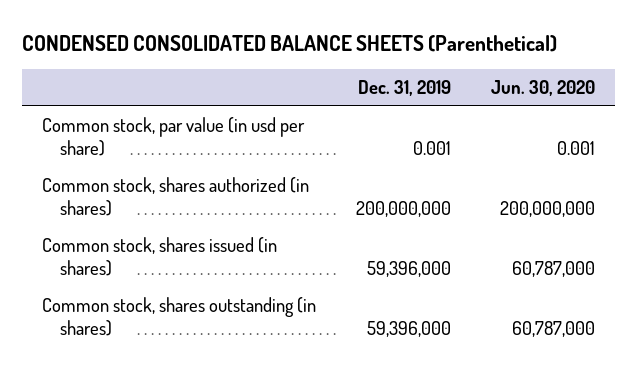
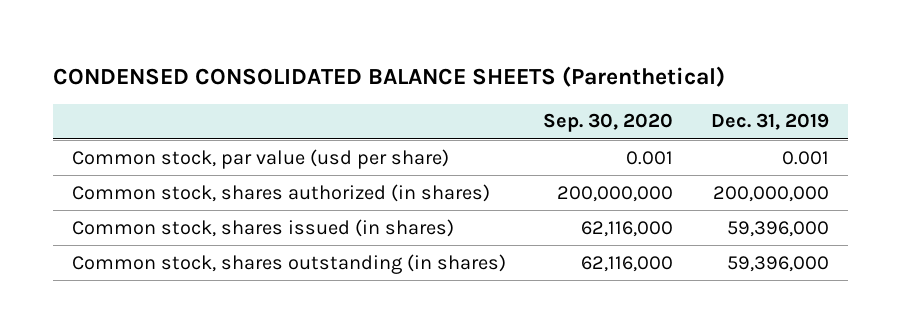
- | Dec. 31, 2019 | Jun. 30, 2020
+ | Sep. 30, 2020 | Dec. 31, 2019
- Common stock, par value (in usd per share) | 0.001 | 0.001
+ Common stock, par value (usd per share) | 0.001 | 0.001

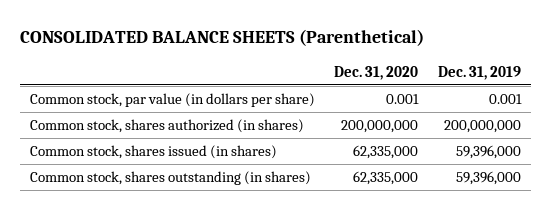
- CONDENSED CONSOLIDATED BALANCE SHEETS (Parenthetical)
+ CONSOLIDATED BALANCE SHEETS (Parenthetical)
- | Sep. 30, 2020 | Dec. 31, 2019
+ | Dec. 31, 2020 | Dec. 31, 2019
- Common stock, par value (usd per share) | 0.001 | 0.001
+ Common stock, par value (in dollars per share) | 0.001 | 0.001

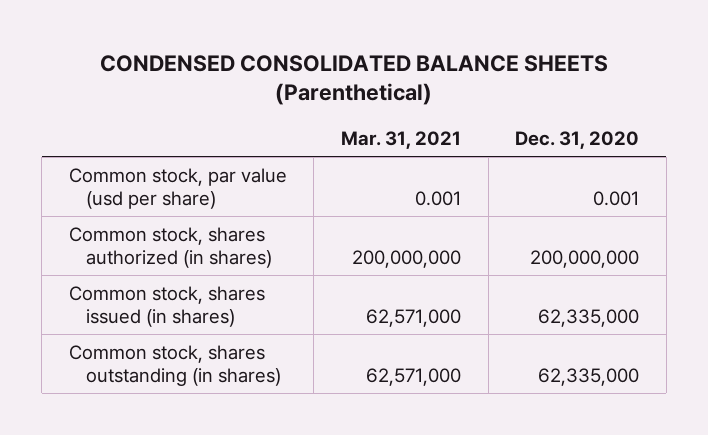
- CONSOLIDATED BALANCE SHEETS (Parenthetical)
+ CONDENSED CONSOLIDATED BALANCE SHEETS (Parenthetical)
- | Dec. 31, 2020 | Dec. 31, 2019
+ | Mar. 31, 2021 | Dec. 31, 2020
- Common stock, par value (in dollars per share) | 0.001 | 0.001
+ Common stock, par value (usd per share) | 0.001 | 0.001

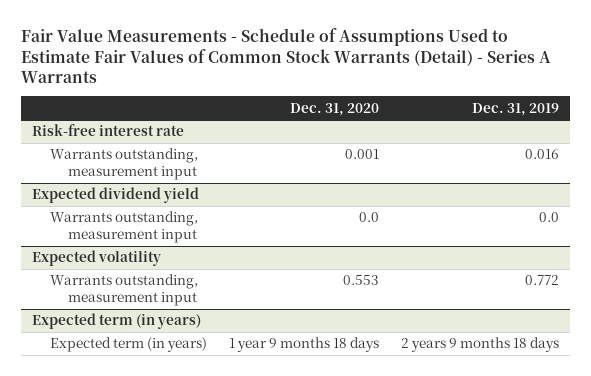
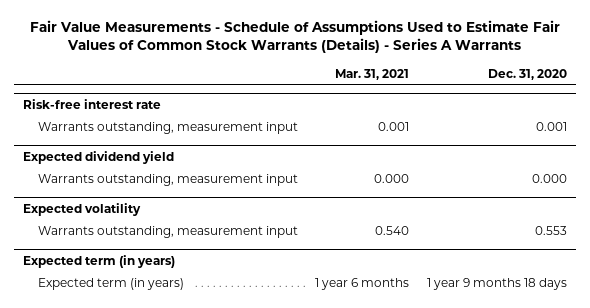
- Fair Value Measurements - Schedule of Assumptions Used to Estimate Fair Values of Common Stock Warrants (Detail) - Series A Warrants
+ Fair Value Measurements - Schedule of Assumptions Used to Estimate Fair Values of Common Stock Warrants (Details) - Series A Warrants
- | Dec. 31, 2020 | Dec. 31, 2019
+ | Mar. 31, 2021 | Dec. 31, 2020
@ Expected dividend yield
- Warrants outstanding, measurement input | 0.0 | 0.0
+ Warrants outstanding, measurement input | 0.000 | 0.000

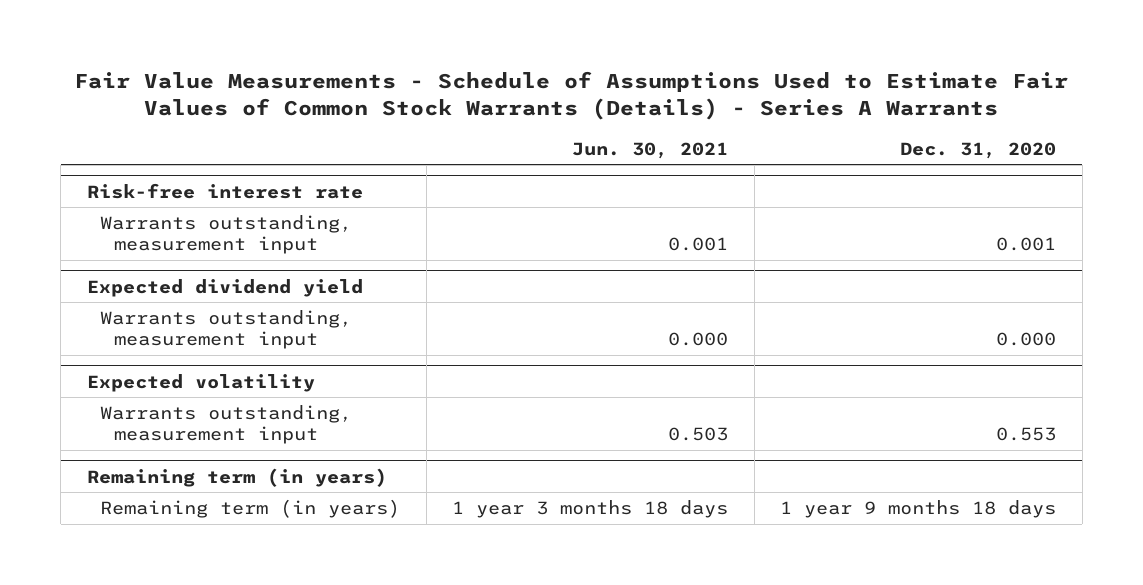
- | Mar. 31, 2021 | Dec. 31, 2020
+ | Jun. 30, 2021 | Dec. 31, 2020
- Expected term (in years)
- Expected term (in years) | 1 year 6 months | 1 year 9 months 18 days
+ Remaining term (in years)
+ Remaining term (in years) | 1 year 3 months 18 days | 1 year 9 months 18 days

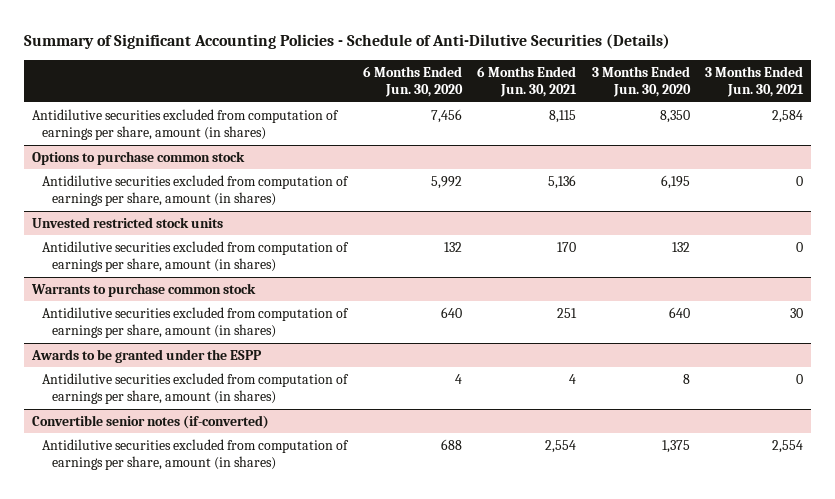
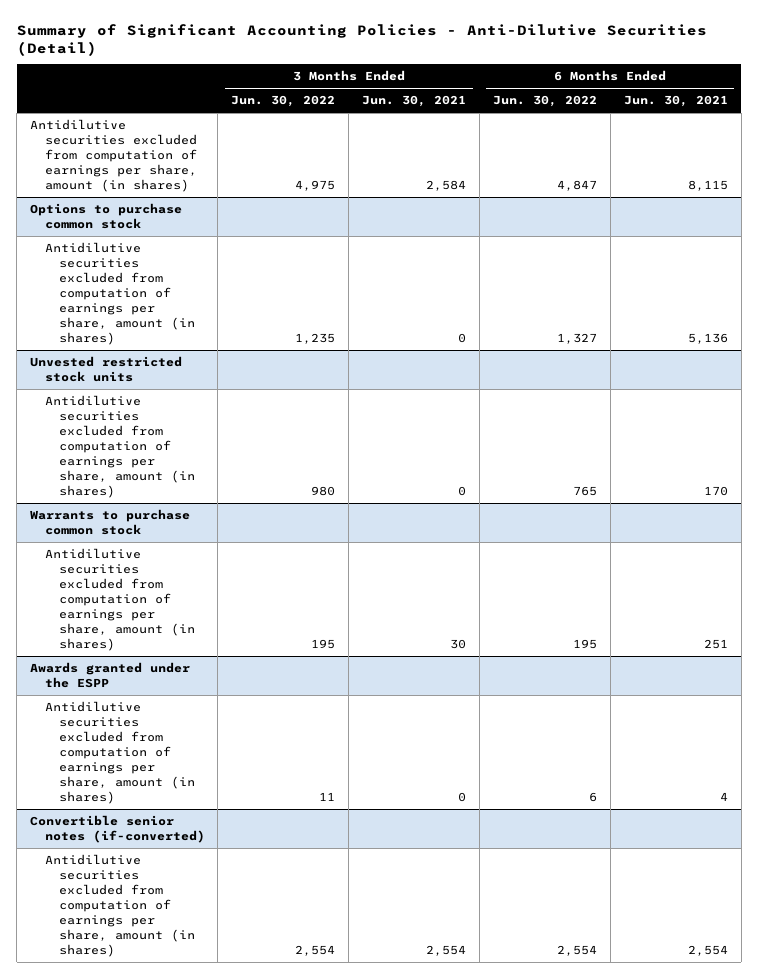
- Summary of Significant Accounting Policies - Schedule of Anti-Dilutive Securities (Details)
+ Summary of Significant Accounting Policies - Anti-Dilutive Securities (Detail)
- | 6 Months Ended Jun. 30, 2020 | 6 Months Ended Jun. 30, 2021 | 3 Months Ended Jun. 30, 2020 | 3 Months Ended Jun. 30, 2021
+ | 3 Months Ended Jun. 30, 2022 | 3 Months Ended Jun. 30, 2021 | 6 Months Ended Jun. 30, 2022 | 6 Months Ended Jun. 30, 2021
- Awards to be granted under the ESPP
+ Awards granted under the ESPP

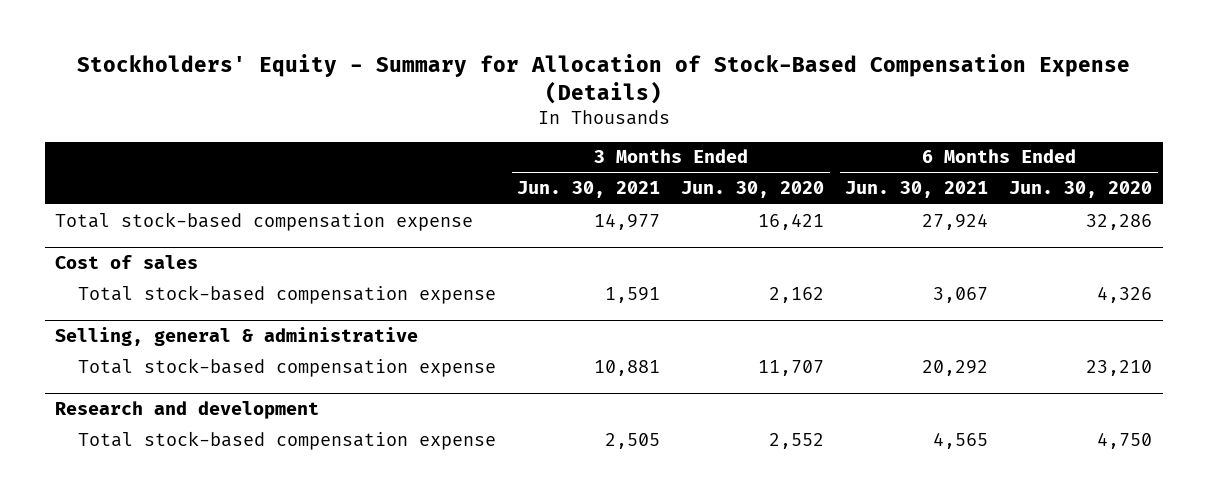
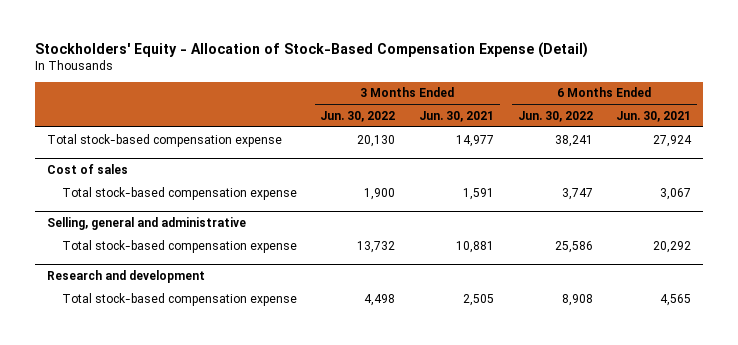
- Stockholders' Equity - Summary for Allocation of Stock-Based Compensation Expense (Details)
+ Stockholders' Equity - Allocation of Stock-Based Compensation Expense (Detail)
- | 3 Months Ended Jun. 30, 2021 | 3 Months Ended Jun. 30, 2020 | 6 Months Ended Jun. 30, 2021 | 6 Months Ended Jun. 30, 2020
+ | 3 Months Ended Jun. 30, 2022 | 3 Months Ended Jun. 30, 2021 | 6 Months Ended Jun. 30, 2022 | 6 Months Ended Jun. 30, 2021
- Selling, general & administrative
+ Selling, general and administrative

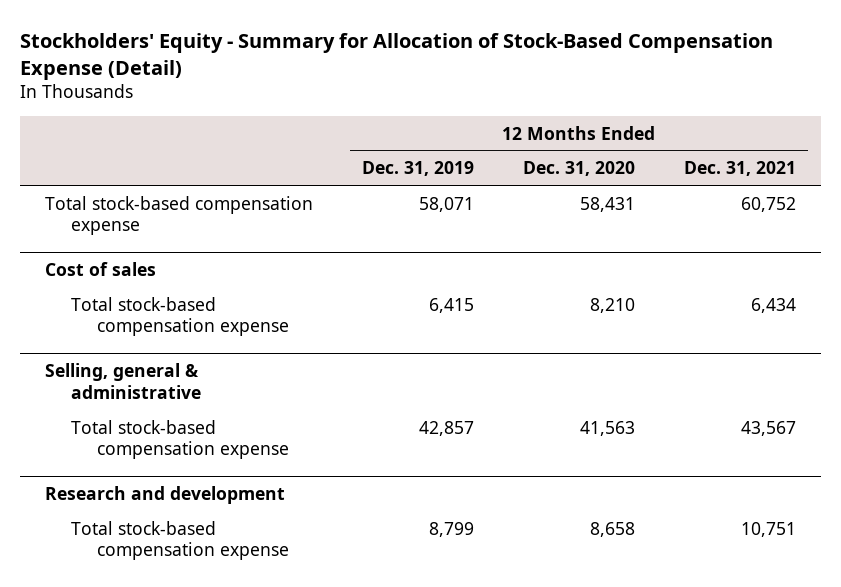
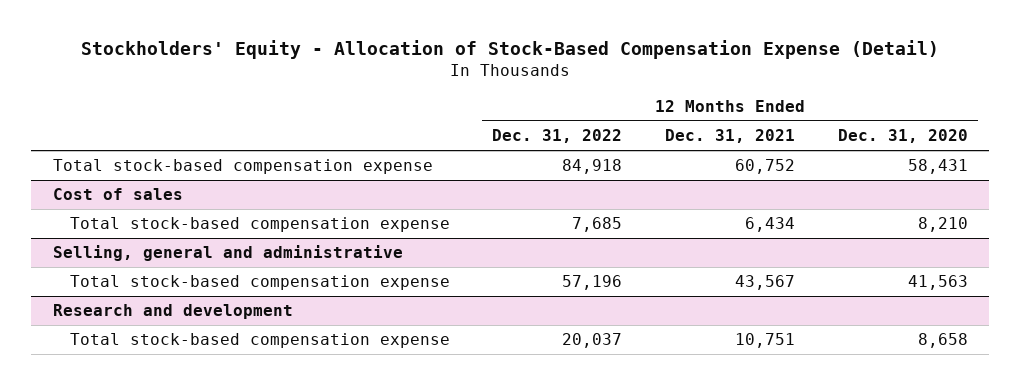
- Stockholders' Equity - Summary for Allocation of Stock-Based Compensation Expense (Detail)
+ Stockholders' Equity - Allocation of Stock-Based Compensation Expense (Detail)
- | 12 Months Ended Dec. 31, 2019 | 12 Months Ended Dec. 31, 2020 | 12 Months Ended Dec. 31, 2021
+ | 12 Months Ended Dec. 31, 2022 | 12 Months Ended Dec. 31, 2021 | 12 Months Ended Dec. 31, 2020
- Selling, general & administrative
+ Selling, general and administrative

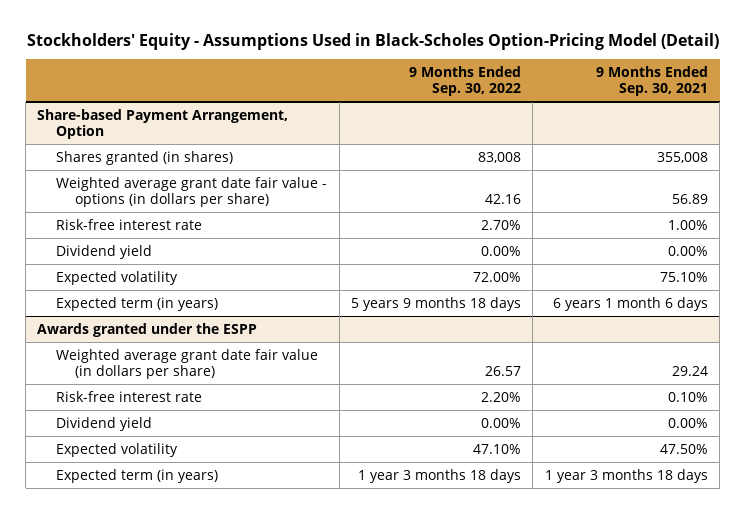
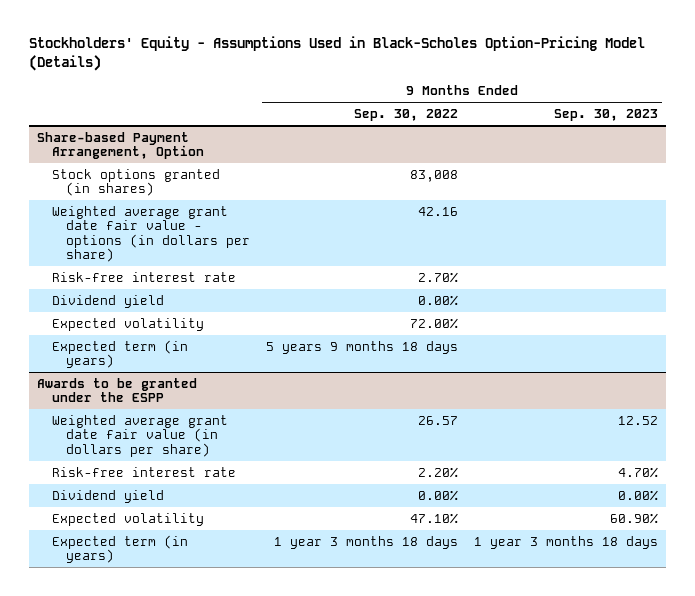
- Stockholders' Equity - Assumptions Used in Black-Scholes Option-Pricing Model (Detail)
+ Stockholders' Equity - Assumptions Used in Black-Scholes Option-Pricing Model (Details)
- | 9 Months Ended Sep. 30, 2022 | 9 Months Ended Sep. 30, 2021
+ | 9 Months Ended Sep. 30, 2022 | 9 Months Ended Sep. 30, 2023
@ Share-based Payment Arrangement, Option
- Shares granted (in shares) | 83,008 | 355,008
+ Stock options granted (in shares) | 83,008 |
- Awards granted under the ESPP
+ Awards to be granted under the ESPP

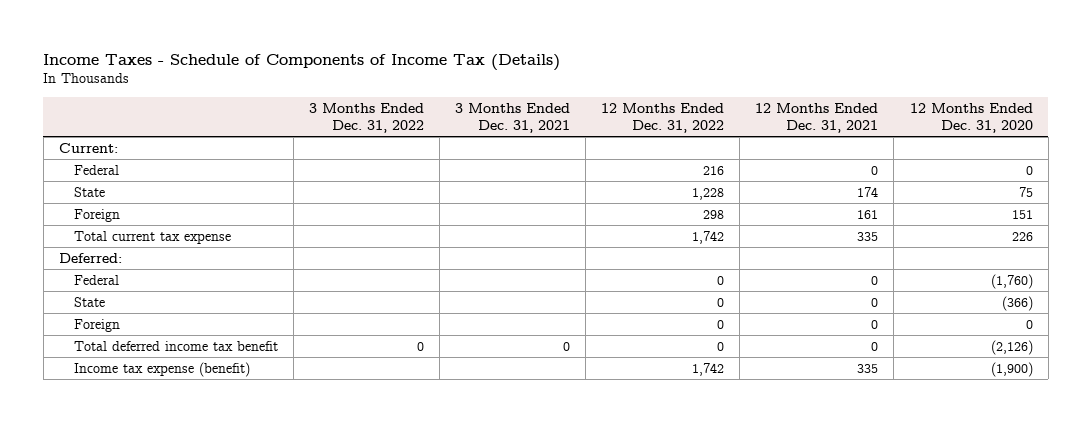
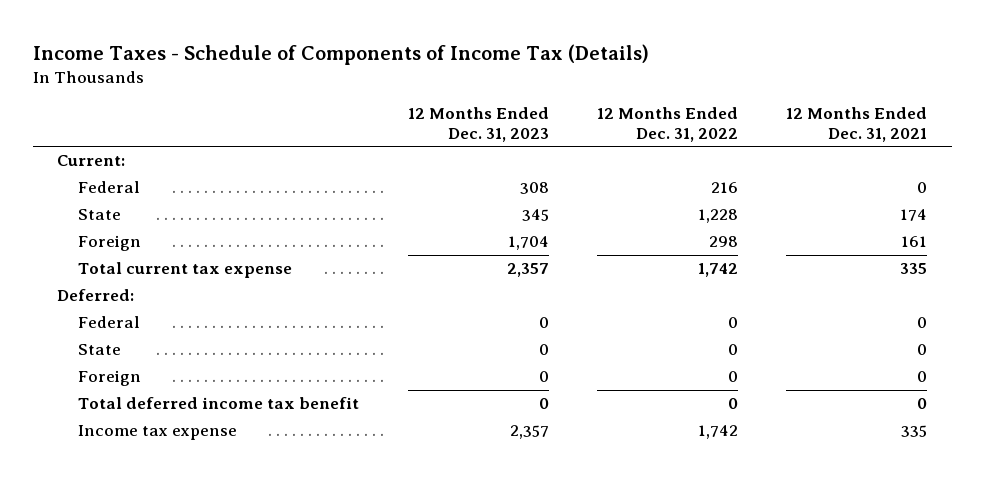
- | 3 Months Ended Dec. 31, 2022 | 3 Months Ended Dec. 31, 2021 | 12 Months Ended Dec. 31, 2022 | 12 Months Ended Dec. 31, 2021 | 12 Months Ended Dec. 31, 2020
+ | 12 Months Ended Dec. 31, 2023 | 12 Months Ended Dec. 31, 2022 | 12 Months Ended Dec. 31, 2021
- Income tax expense (benefit) | | | 1,742 | 335 | (1,900)
+ Income tax expense | 2,357 | 1,742 | 335

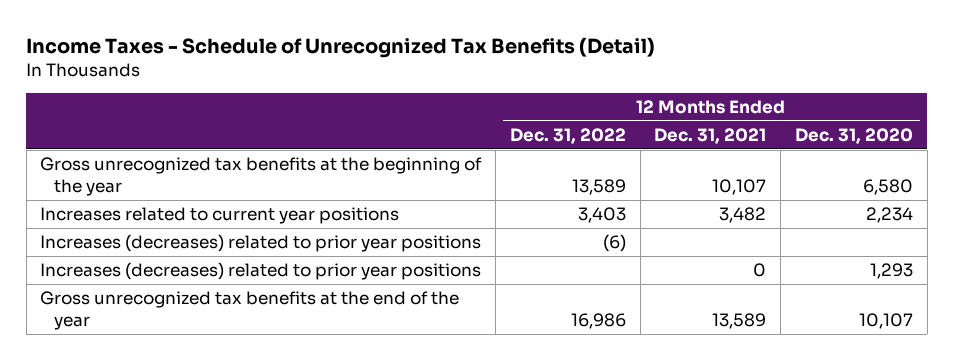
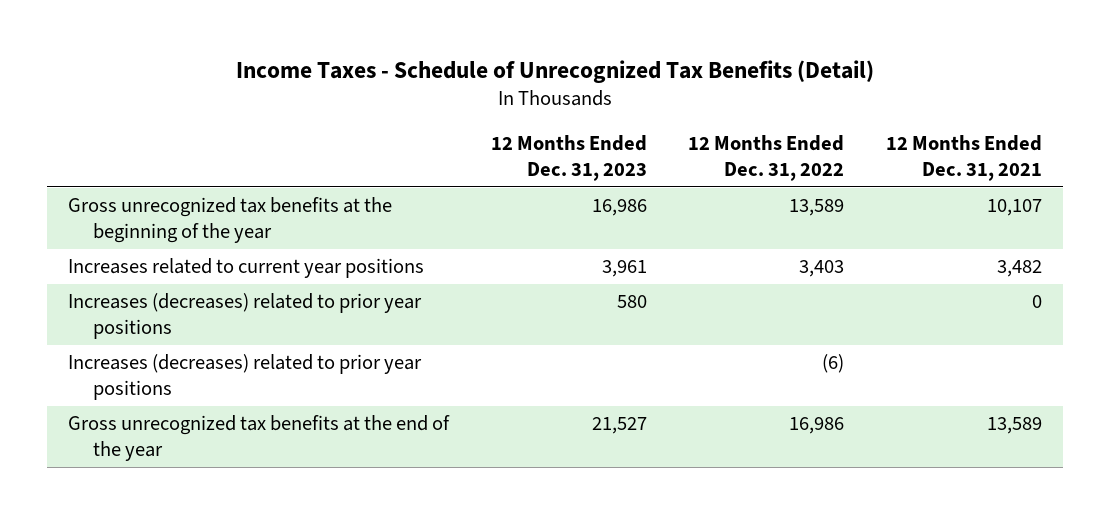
- | 12 Months Ended Dec. 31, 2022 | 12 Months Ended Dec. 31, 2021 | 12 Months Ended Dec. 31, 2020
+ | 12 Months Ended Dec. 31, 2023 | 12 Months Ended Dec. 31, 2022 | 12 Months Ended Dec. 31, 2021
moved down: Increases (decreases) related to prior year positions | | (6) |

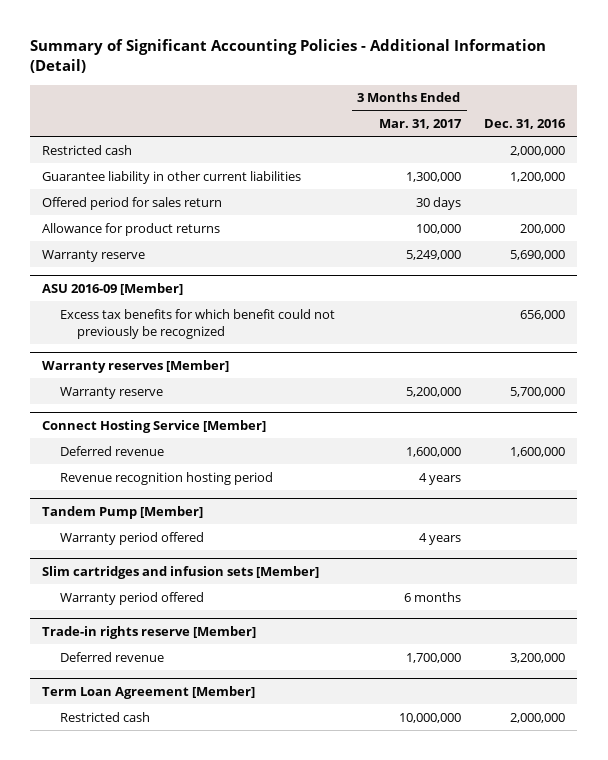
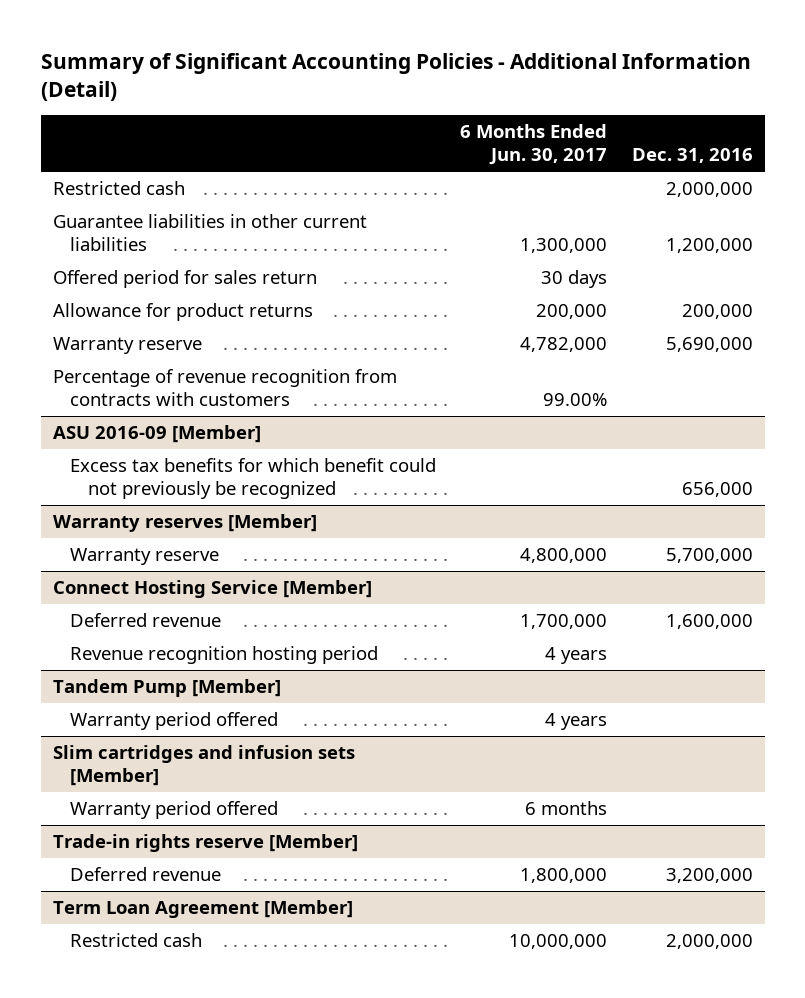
- | 3 Months Ended Mar. 31, 2017 | Dec. 31, 2016
+ | 6 Months Ended Jun. 30, 2017 | Dec. 31, 2016
- Guarantee liability in other current liabilities | 1,300,000 | 1,200,000
+ Guarantee liabilities in other current liabilities | 1,300,000 | 1,200,000
+ Percentage of revenue recognition from contracts with customers | 99.00% |

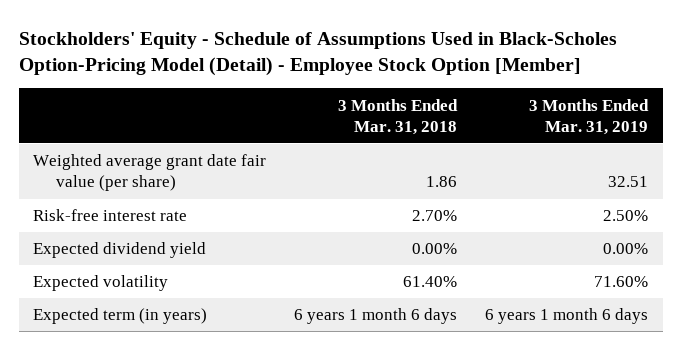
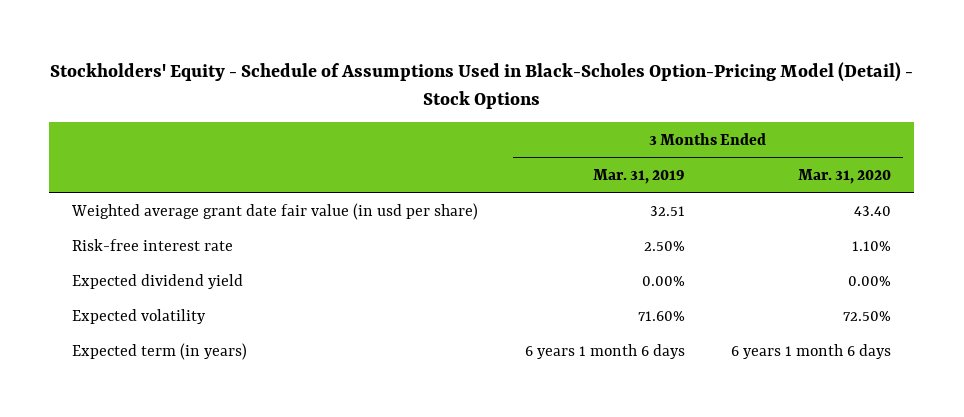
- Stockholders' Equity - Schedule of Assumptions Used in Black-Scholes Option-Pricing Model (Detail) - Employee Stock Option [Member]
+ Stockholders' Equity - Schedule of Assumptions Used in Black-Scholes Option-Pricing Model (Detail) - Stock Options
- | 3 Months Ended Mar. 31, 2018 | 3 Months Ended Mar. 31, 2019
+ | 3 Months Ended Mar. 31, 2019 | 3 Months Ended Mar. 31, 2020
- Weighted average grant date fair value (per share) | 1.86 | 32.51
+ Weighted average grant date fair value (in usd per share) | 32.51 | 43.40

